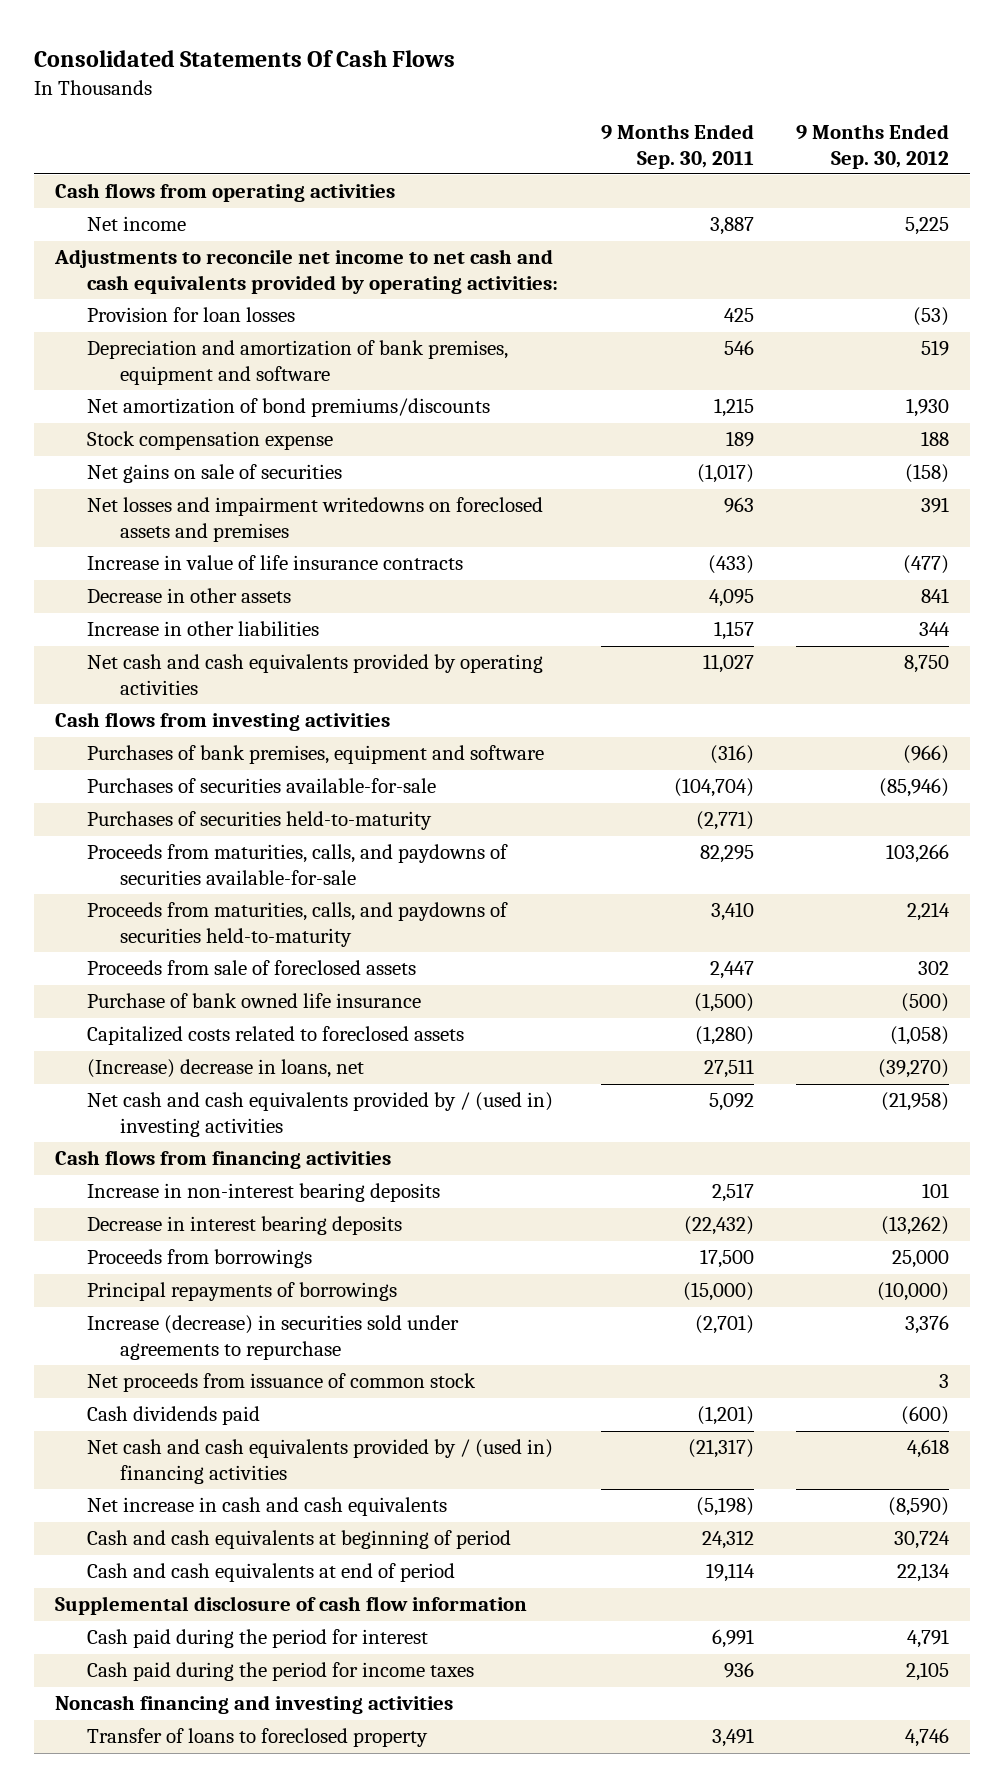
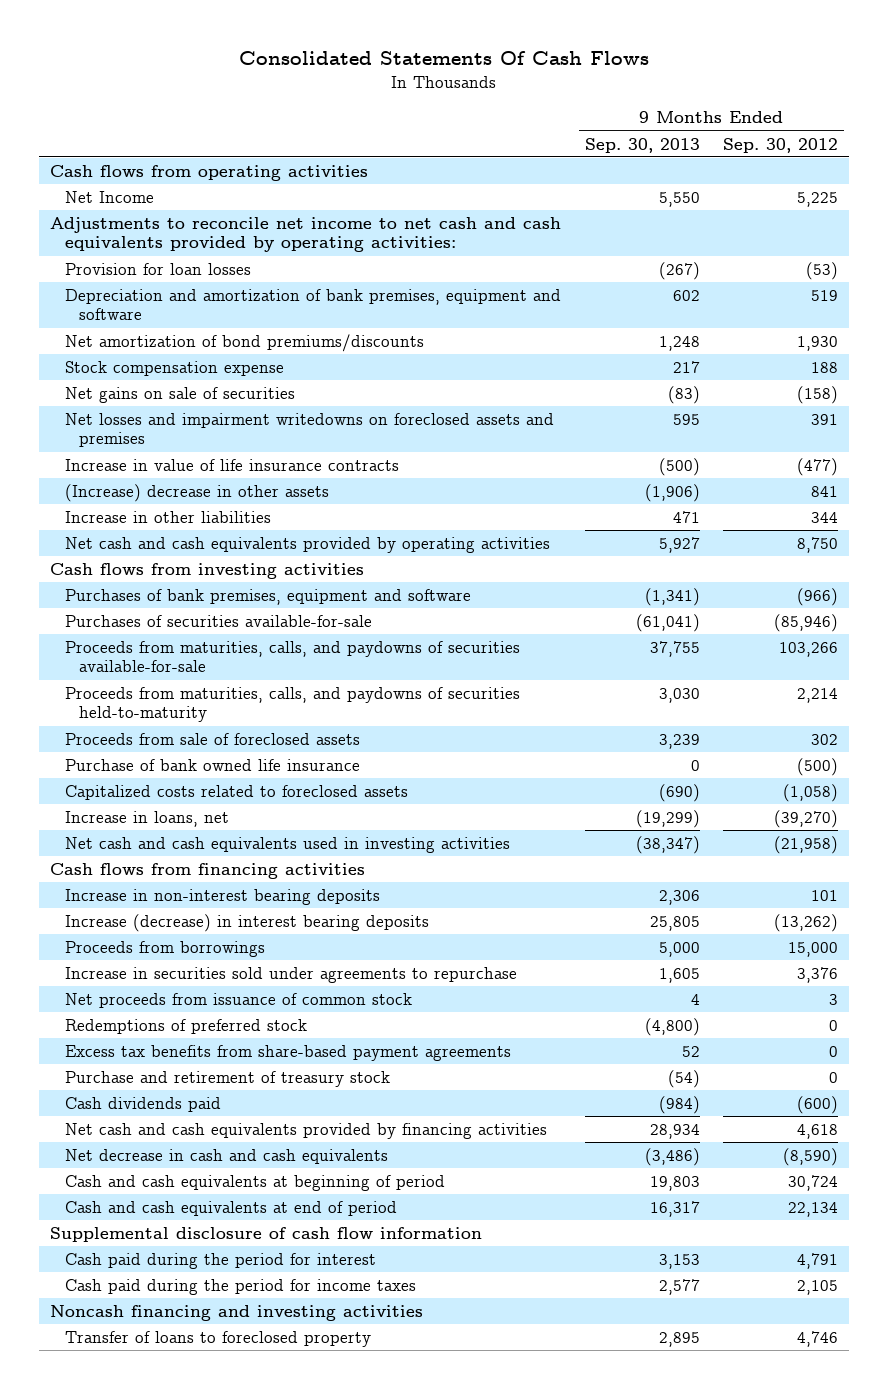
- | 9 Months Ended Sep. 30, 2011 | 9 Months Ended Sep. 30, 2012
+ | 9 Months Ended Sep. 30, 2013 | 9 Months Ended Sep. 30, 2012
- Net income | 3,887 | 5,225
+ Net Income | 5,550 | 5,225
- Decrease in other assets | 4,095 | 841
+ (Increase) decrease in other assets | (1,906) | 841
- Purchases of securities held-to-maturity | (2,771) |
- (Increase) decrease in loans, net | 27,511 | (39,270)
- Net cash and cash equivalents provided by / (used in) investing activities | 5,092 | (21,958)
+ Increase in loans, net | (19,299) | (39,270)
+ Net cash and cash equivalents used in investing activities | (38,347) | (21,958)
- Decrease in interest bearing deposits | (22,432) | (13,262)
- Proceeds from borrowings | 17,500 | 25,000
- Principal repayments of borrowings | (15,000) | (10,000)
- Increase (decrease) in securities sold under agreements to repurchase | (2,701) | 3,376
+ Increase (decrease) in interest bearing deposits | 25,805 | (13,262)
+ Proceeds from borrowings | 5,000 | 15,000
+ Increase in securities sold under agreements to repurchase | 1,605 | 3,376
+ Redemptions of preferred stock | (4,800) | 0
+ Excess tax benefits from share-based payment agreements | 52 | 0
+ Purchase and retirement of treasury stock | (54) | 0
- Net cash and cash equivalents provided by / (used in) financing activities | (21,317) | 4,618
- Net increase in cash and cash equivalents | (5,198) | (8,590)
+ Net cash and cash equivalents provided by financing activities | 28,934 | 4,618
+ Net decrease in cash and cash equivalents | (3,486) | (8,590)

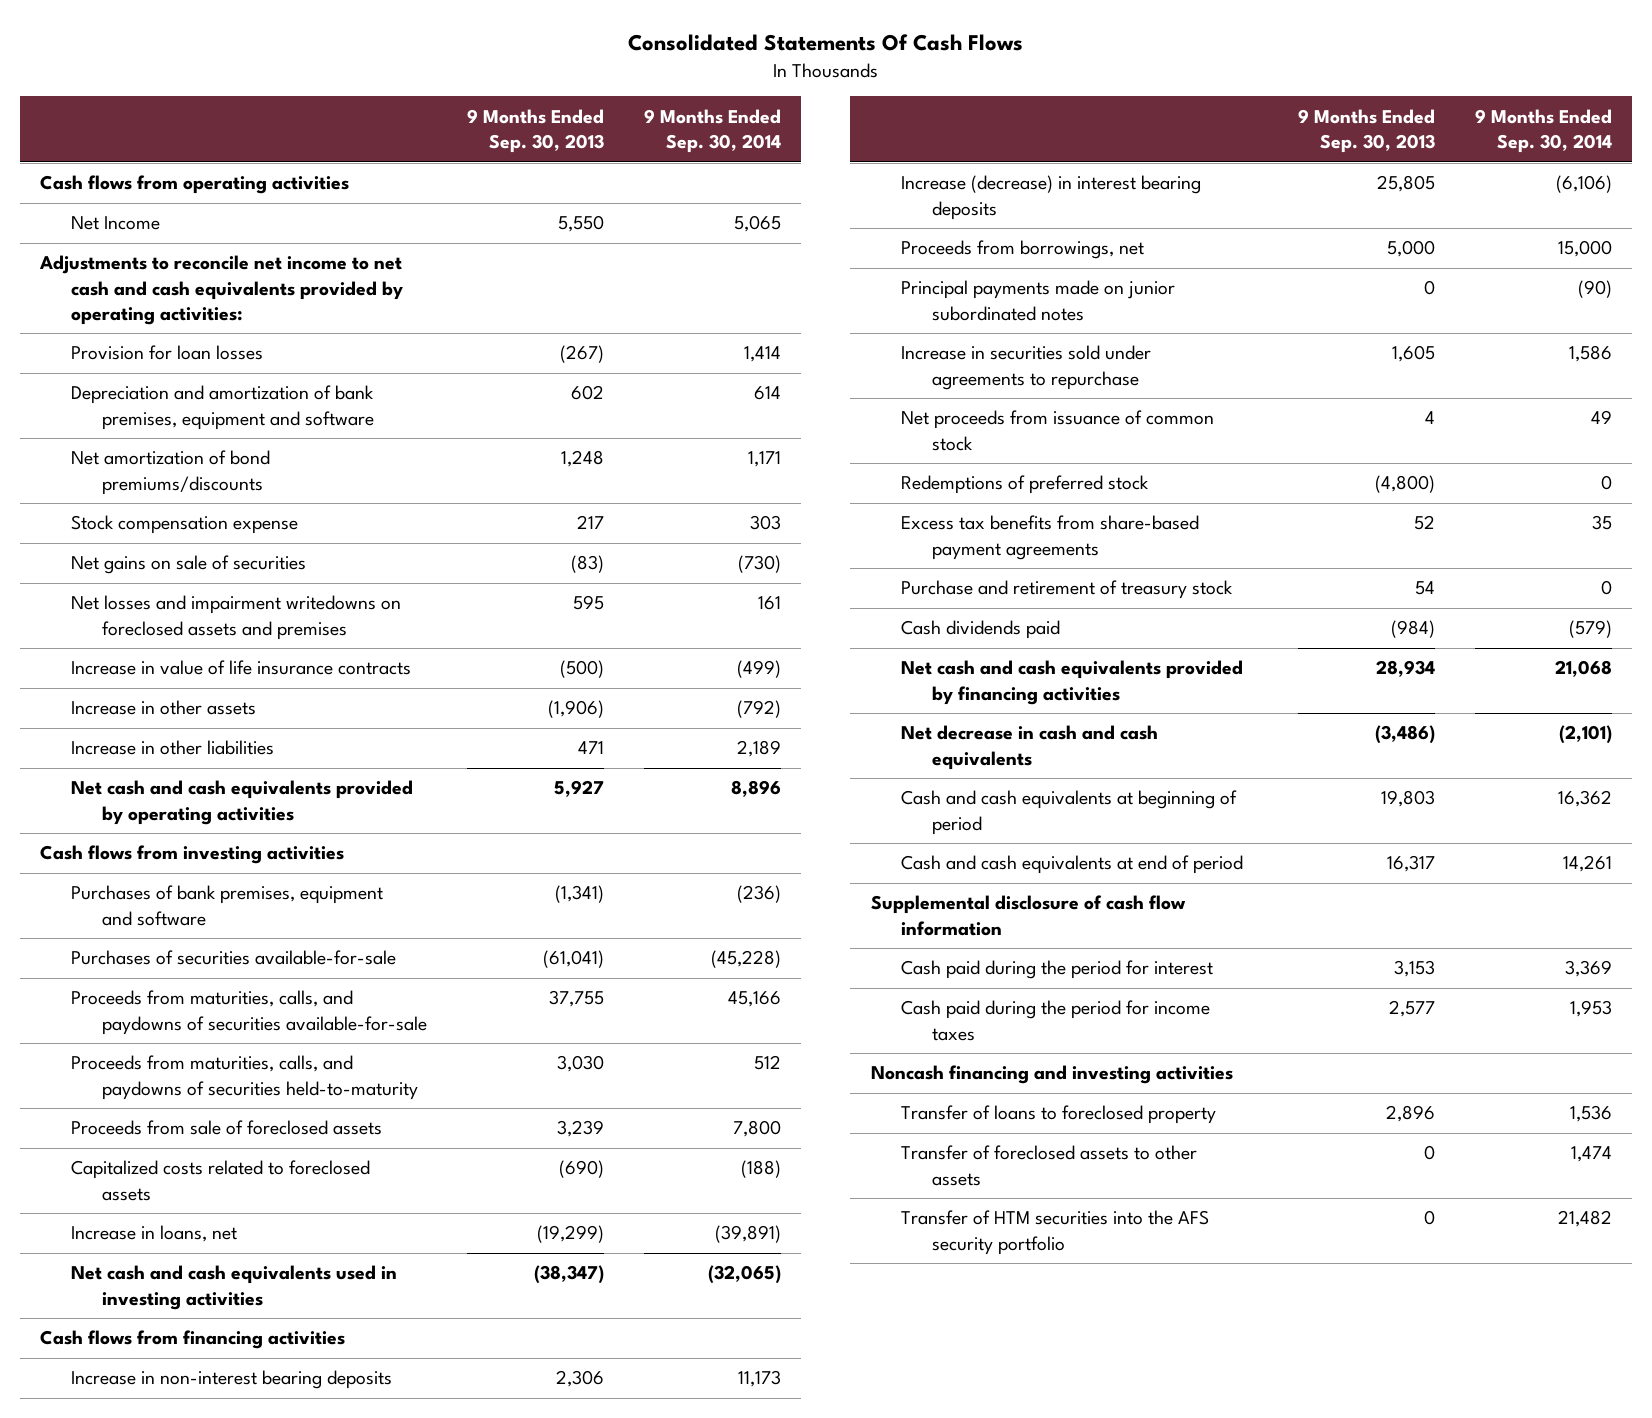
- | 9 Months Ended Sep. 30, 2013 | 9 Months Ended Sep. 30, 2012
+ | 9 Months Ended Sep. 30, 2013 | 9 Months Ended Sep. 30, 2014
- (Increase) decrease in other assets | (1,906) | 841
+ Increase in other assets | (1,906) | (792)
- Purchase of bank owned life insurance | 0 | (500)
- Proceeds from borrowings | 5,000 | 15,000
+ Proceeds from borrowings, net | 5,000 | 15,000
+ Principal payments made on junior subordinated notes | 0 | (90)
- Purchase and retirement of treasury stock | (54) | 0
+ Purchase and retirement of treasury stock | 54 | 0
- Transfer of loans to foreclosed property | 2,895 | 4,746
+ Transfer of loans to foreclosed property | 2,896 | 1,536
+ Transfer of foreclosed assets to other assets | 0 | 1,474
+ Transfer of HTM securities into the AFS security portfolio | 0 | 21,482

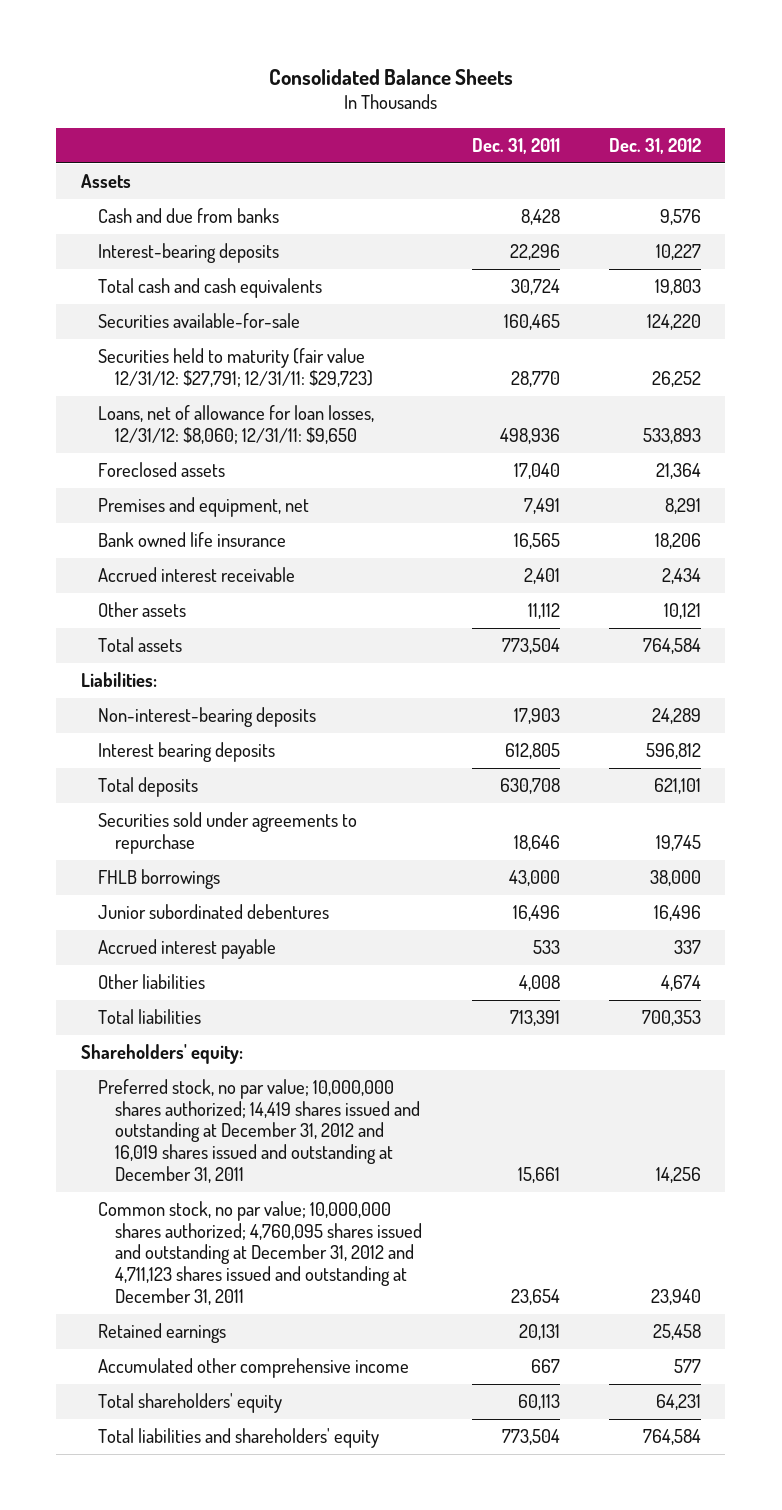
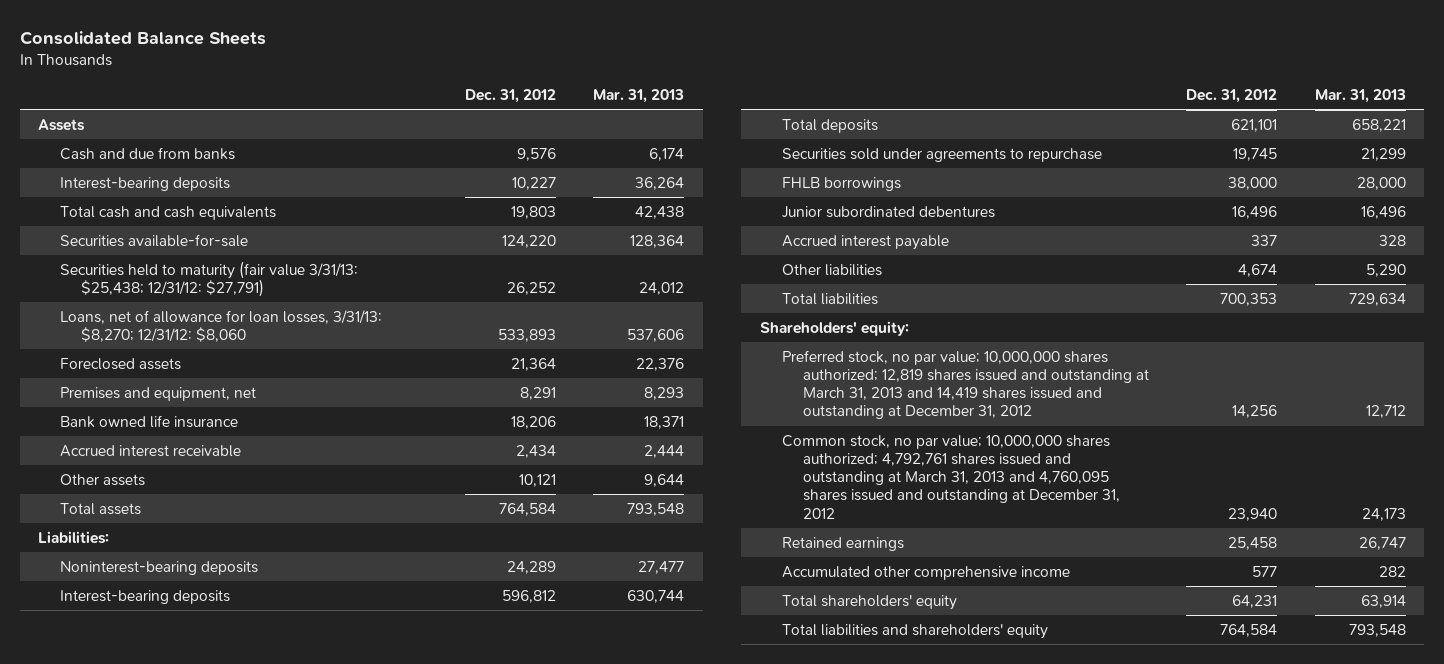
- | Dec. 31, 2011 | Dec. 31, 2012
+ | Dec. 31, 2012 | Mar. 31, 2013
- Securities held to maturity (fair value 12/31/12: $27,791; 12/31/11: $29,723) | 28,770 | 26,252
- Loans, net of allowance for loan losses, 12/31/12: $8,060; 12/31/11: $9,650 | 498,936 | 533,893
+ Securities held to maturity (fair value 3/31/13: $25,438; 12/31/12: $27,791) | 26,252 | 24,012
+ Loans, net of allowance for loan losses, 3/31/13: $8,270; 12/31/12: $8,060 | 533,893 | 537,606
- Non-interest-bearing deposits | 17,903 | 24,289
- Interest bearing deposits | 612,805 | 596,812
+ Noninterest-bearing deposits | 24,289 | 27,477
+ Interest-bearing deposits | 596,812 | 630,744
- Preferred stock, no par value; 10,000,000 shares authorized; 14,419 shares issued and outstanding at December 31, 2012 and 16,019 shares issued and outstanding at December 31, 2011 | 15,661 | 14,256
- Common stock, no par value; 10,000,000 shares authorized; 4,760,095 shares issued and outstanding at December 31, 2012 and 4,711,123 shares issued and outstanding at December 31, 2011 | 23,654 | 23,940
+ Preferred stock, no par value; 10,000,000 shares authorized; 12,819 shares issued and outstanding at March 31, 2013 and 14,419 shares issued and outstanding at December 31, 2012 | 14,256 | 12,712
+ Common stock, no par value; 10,000,000 shares authorized; 4,792,761 shares issued and outstanding at March 31, 2013 and 4,760,095 shares issued and outstanding at December 31, 2012 | 23,940 | 24,173

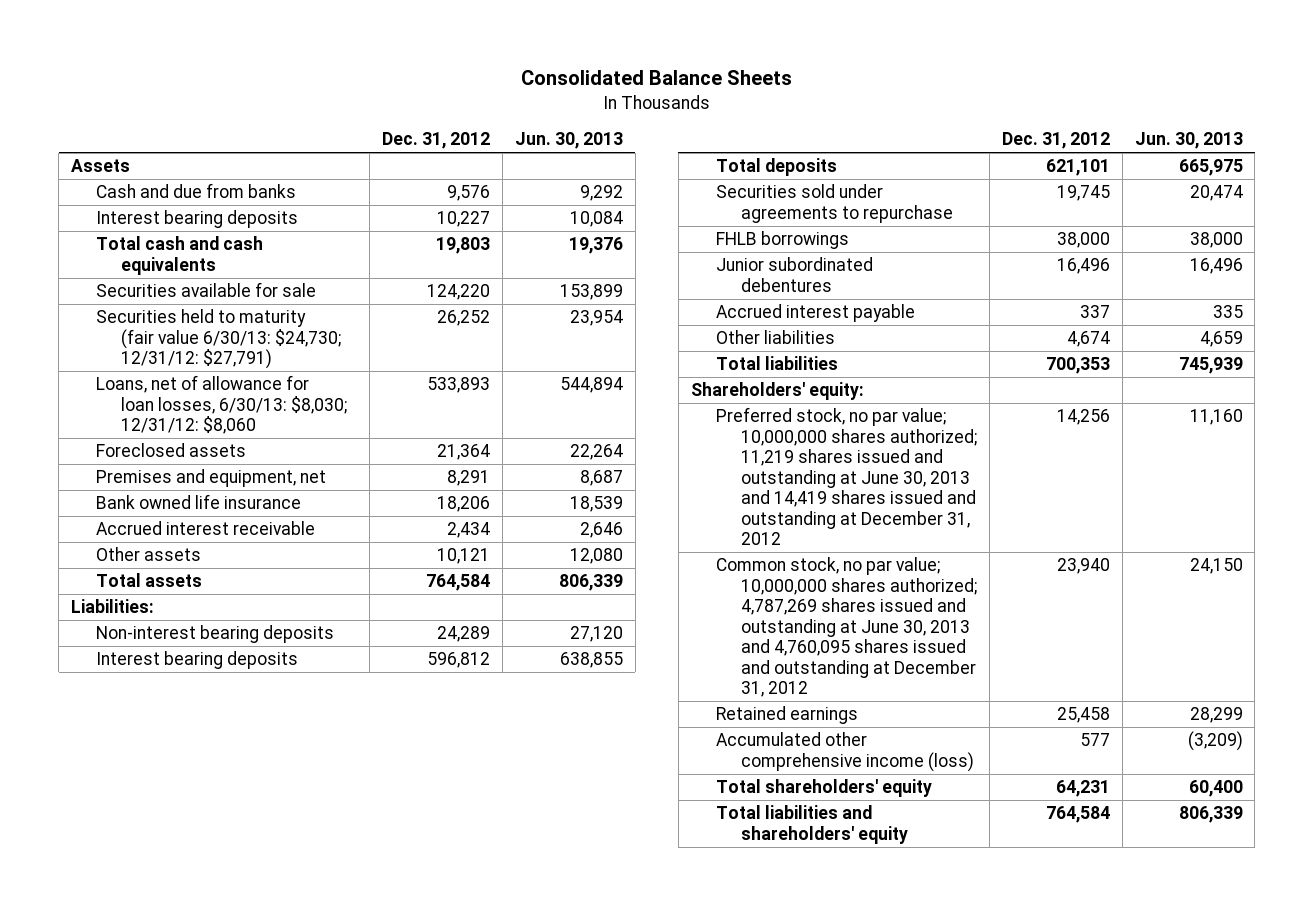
- | Dec. 31, 2012 | Mar. 31, 2013
+ | Dec. 31, 2012 | Jun. 30, 2013
- Interest-bearing deposits | 10,227 | 36,264
+ Interest bearing deposits | 10,227 | 10,084
- Securities available-for-sale | 124,220 | 128,364
- Securities held to maturity (fair value 3/31/13: $25,438; 12/31/12: $27,791) | 26,252 | 24,012
- Loans, net of allowance for loan losses, 3/31/13: $8,270; 12/31/12: $8,060 | 533,893 | 537,606
+ Securities available for sale | 124,220 | 153,899
+ Securities held to maturity (fair value 6/30/13: $24,730; 12/31/12: $27,791) | 26,252 | 23,954
+ Loans, net of allowance for loan losses, 6/30/13: $8,030; 12/31/12: $8,060 | 533,893 | 544,894
- Noninterest-bearing deposits | 24,289 | 27,477
- Interest-bearing deposits | 596,812 | 630,744
+ Non-interest bearing deposits | 24,289 | 27,120
+ Interest bearing deposits | 596,812 | 638,855
- Preferred stock, no par value; 10,000,000 shares authorized; 12,819 shares issued and outstanding at March 31, 2013 and 14,419 shares issued and outstanding at December 31, 2012 | 14,256 | 12,712
- Common stock, no par value; 10,000,000 shares authorized; 4,792,761 shares issued and outstanding at March 31, 2013 and 4,760,095 shares issued and outstanding at December 31, 2012 | 23,940 | 24,173
+ Preferred stock, no par value; 10,000,000 shares authorized; 11,219 shares issued and outstanding at June 30, 2013 and 14,419 shares issued and outstanding at December 31, 2012 | 14,256 | 11,160
+ Common stock, no par value; 10,000,000 shares authorized; 4,787,269 shares issued and outstanding at June 30, 2013 and 4,760,095 shares issued and outstanding at December 31, 2012 | 23,940 | 24,150
- Accumulated other comprehensive income | 577 | 282
+ Accumulated other comprehensive income (loss) | 577 | (3,209)

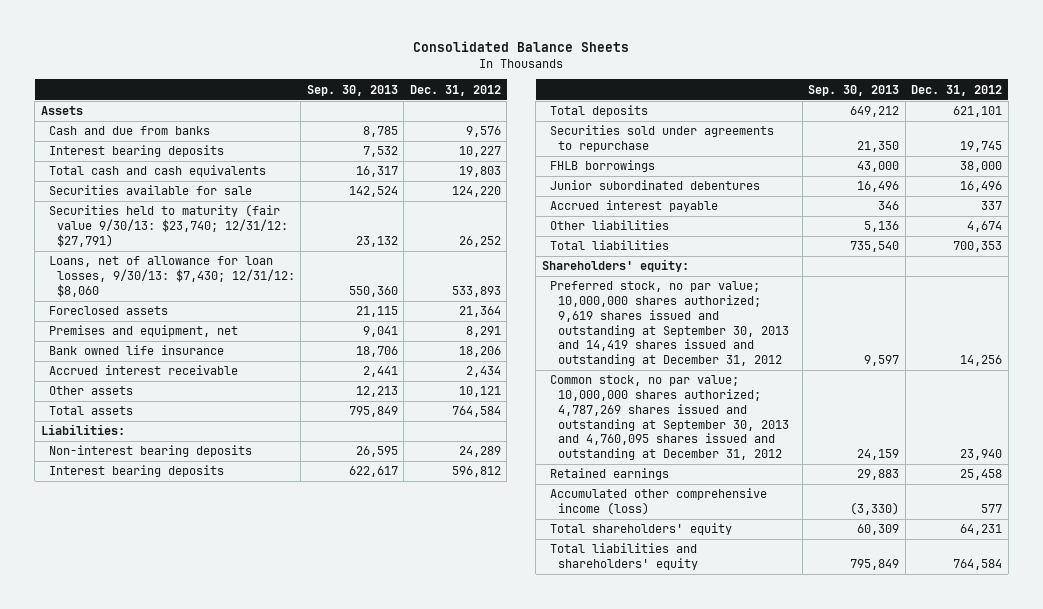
- | Dec. 31, 2012 | Jun. 30, 2013
+ | Sep. 30, 2013 | Dec. 31, 2012
- Securities held to maturity (fair value 6/30/13: $24,730; 12/31/12: $27,791) | 26,252 | 23,954
- Loans, net of allowance for loan losses, 6/30/13: $8,030; 12/31/12: $8,060 | 533,893 | 544,894
+ Securities held to maturity (fair value 9/30/13: $23,740; 12/31/12: $27,791) | 23,132 | 26,252
+ Loans, net of allowance for loan losses, 9/30/13: $7,430; 12/31/12: $8,060 | 550,360 | 533,893
- Preferred stock, no par value; 10,000,000 shares authorized; 11,219 shares issued and outstanding at June 30, 2013 and 14,419 shares issued and outstanding at December 31, 2012 | 14,256 | 11,160
- Common stock, no par value; 10,000,000 shares authorized; 4,787,269 shares issued and outstanding at June 30, 2013 and 4,760,095 shares issued and outstanding at December 31, 2012 | 23,940 | 24,150
+ Preferred stock, no par value; 10,000,000 shares authorized; 9,619 shares issued and outstanding at September 30, 2013 and 14,419 shares issued and outstanding at December 31, 2012 | 9,597 | 14,256
+ Common stock, no par value; 10,000,000 shares authorized; 4,787,269 shares issued and outstanding at September 30, 2013 and 4,760,095 shares issued and outstanding at December 31, 2012 | 24,159 | 23,940

